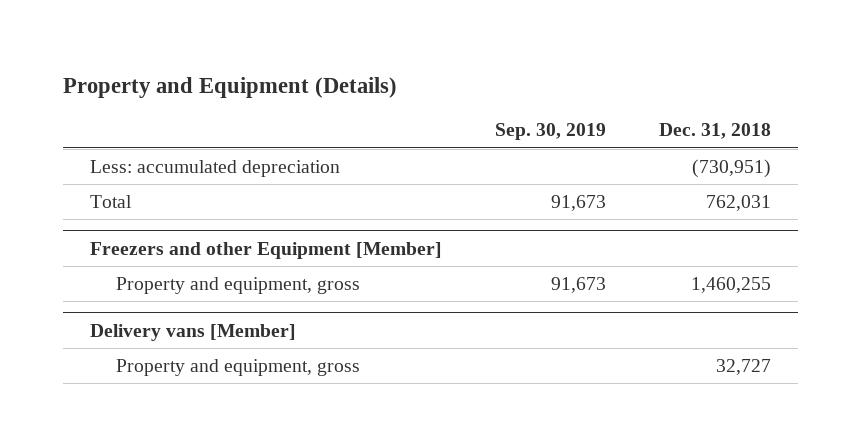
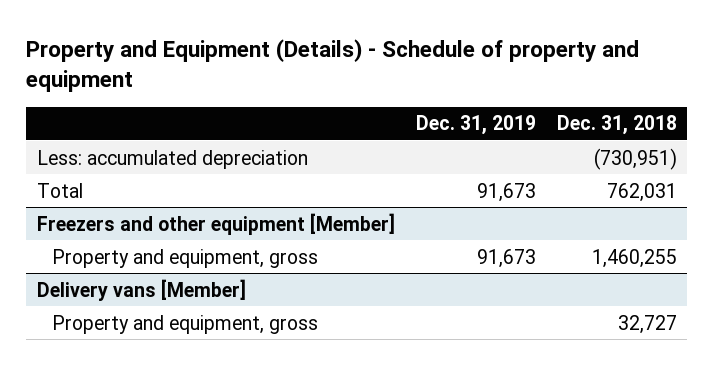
- Property and Equipment (Details)
+ Property and Equipment (Details) - Schedule of property and equipment
- | Sep. 30, 2019 | Dec. 31, 2018
+ | Dec. 31, 2019 | Dec. 31, 2018
- Freezers and other Equipment [Member]
+ Freezers and other equipment [Member]

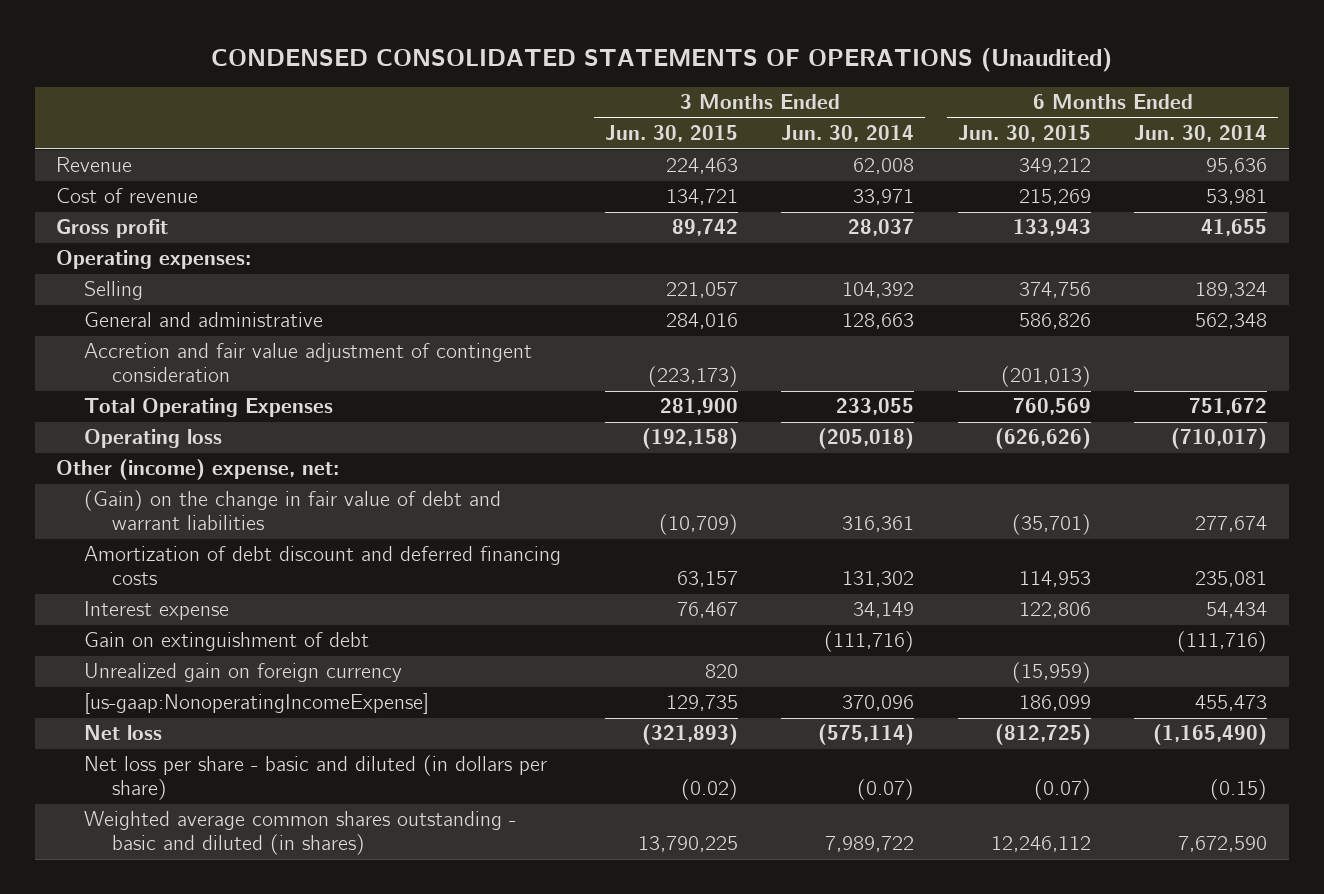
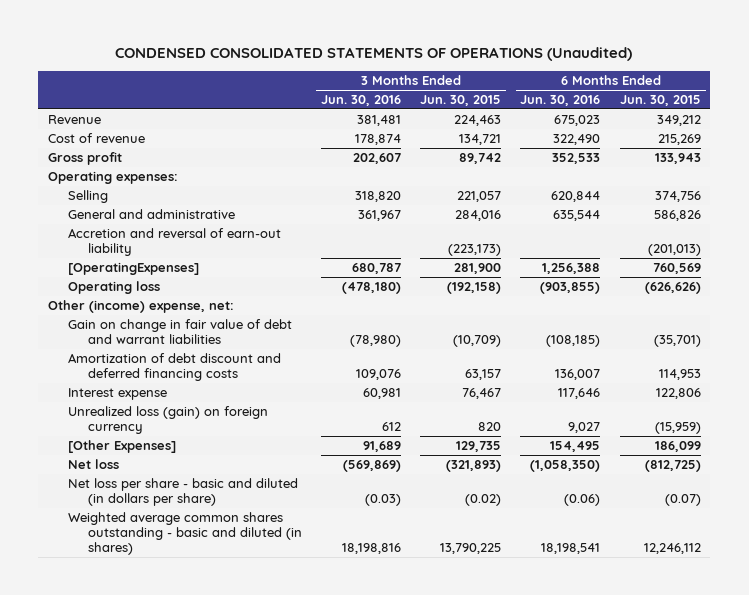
- | 3 Months Ended Jun. 30, 2015 | 3 Months Ended Jun. 30, 2014 | 6 Months Ended Jun. 30, 2015 | 6 Months Ended Jun. 30, 2014
+ | 3 Months Ended Jun. 30, 2016 | 3 Months Ended Jun. 30, 2015 | 6 Months Ended Jun. 30, 2016 | 6 Months Ended Jun. 30, 2015
- Accretion and fair value adjustment of contingent consideration | (223,173) | | (201,013) |
- Total Operating Expenses | 281,900 | 233,055 | 760,569 | 751,672
+ Accretion and reversal of earn-out liability | | (223,173) | | (201,013)
+ [OperatingExpenses] | 680,787 | 281,900 | 1,256,388 | 760,569
- (Gain) on the change in fair value of debt and warrant liabilities | (10,709) | 316,361 | (35,701) | 277,674
+ Gain on change in fair value of debt and warrant liabilities | (78,980) | (10,709) | (108,185) | (35,701)
- Gain on extinguishment of debt | | (111,716) | | (111,716)
- Unrealized gain on foreign currency | 820 | | (15,959) |
- [us-gaap:NonoperatingIncomeExpense] | 129,735 | 370,096 | 186,099 | 455,473
+ Unrealized loss (gain) on foreign currency | 612 | 820 | 9,027 | (15,959)
+ [Other Expenses] | 91,689 | 129,735 | 154,495 | 186,099

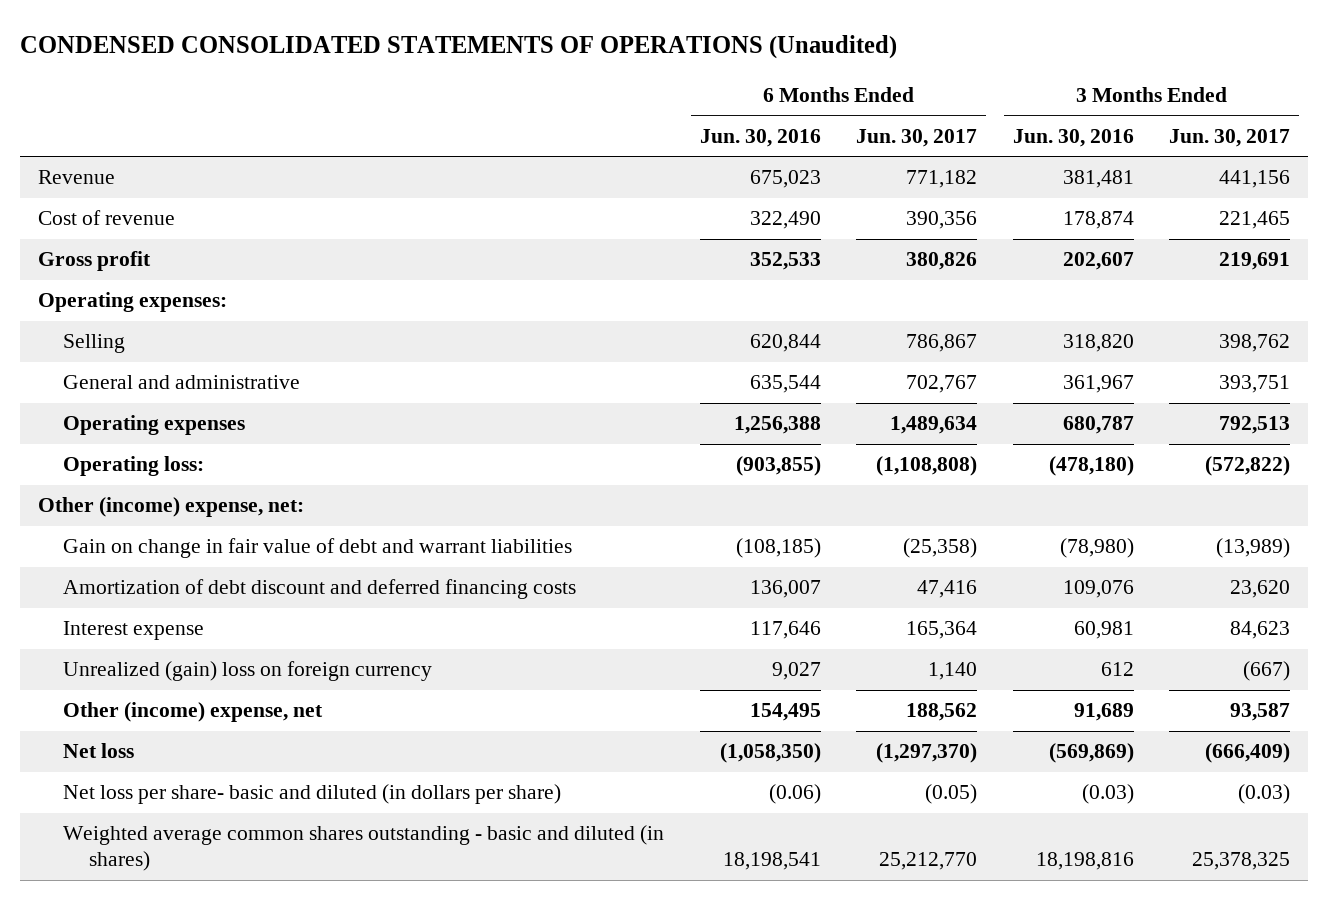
- | 3 Months Ended Jun. 30, 2016 | 3 Months Ended Jun. 30, 2015 | 6 Months Ended Jun. 30, 2016 | 6 Months Ended Jun. 30, 2015
+ | 6 Months Ended Jun. 30, 2016 | 6 Months Ended Jun. 30, 2017 | 3 Months Ended Jun. 30, 2016 | 3 Months Ended Jun. 30, 2017
- Accretion and reversal of earn-out liability | | (223,173) | | (201,013)
- [OperatingExpenses] | 680,787 | 281,900 | 1,256,388 | 760,569
- Operating loss | (478,180) | (192,158) | (903,855) | (626,626)
+ Operating expenses | 1,256,388 | 1,489,634 | 680,787 | 792,513
+ Operating loss: | (903,855) | (1,108,808) | (478,180) | (572,822)
- Unrealized loss (gain) on foreign currency | 612 | 820 | 9,027 | (15,959)
- [Other Expenses] | 91,689 | 129,735 | 154,495 | 186,099
+ Unrealized (gain) loss on foreign currency | 9,027 | 1,140 | 612 | (667)
+ Other (income) expense, net | 154,495 | 188,562 | 91,689 | 93,587
- Net loss per share - basic and diluted (in dollars per share) | (0.03) | (0.02) | (0.06) | (0.07)
+ Net loss per share- basic and diluted (in dollars per share) | (0.06) | (0.05) | (0.03) | (0.03)

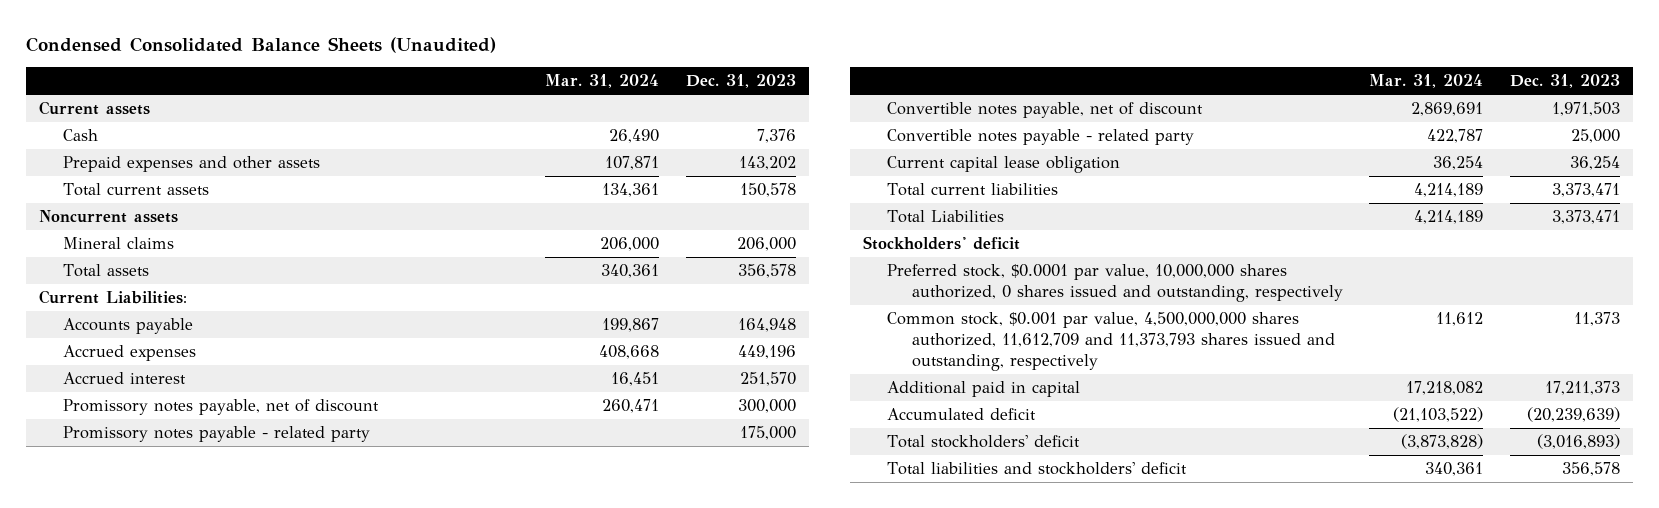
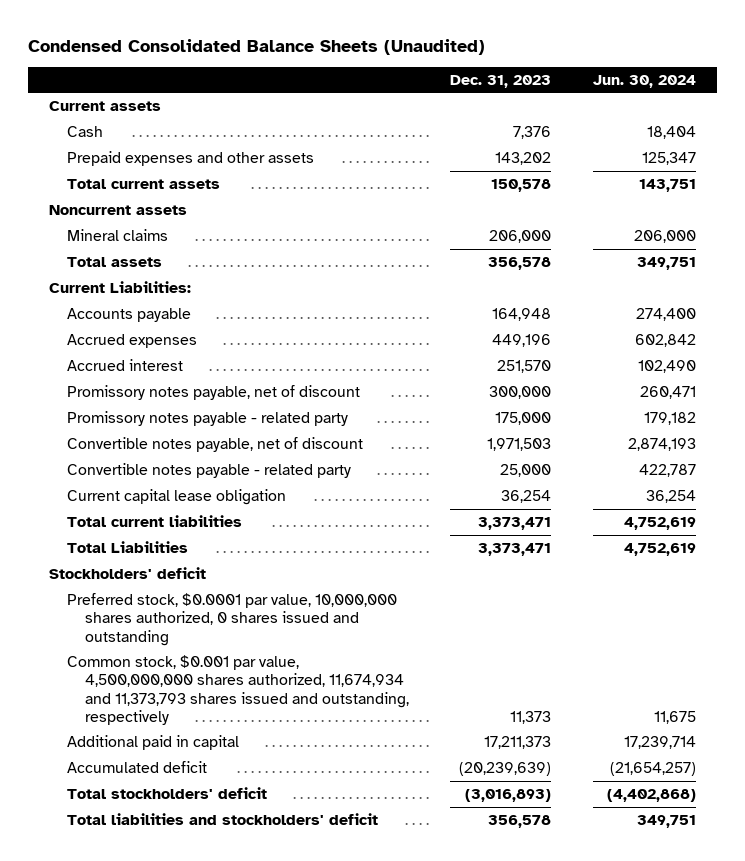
- | Mar. 31, 2024 | Dec. 31, 2023
+ | Dec. 31, 2023 | Jun. 30, 2024
- Preferred stock, $0.0001 par value, 10,000,000 shares authorized, 0 shares issued and outstanding, respectively
- Common stock, $0.001 par value, 4,500,000,000 shares authorized, 11,612,709 and 11,373,793 shares issued and outstanding, respectively | 11,612 | 11,373
+ Preferred stock, $0.0001 par value, 10,000,000 shares authorized, 0 shares issued and outstanding
+ Common stock, $0.001 par value, 4,500,000,000 shares authorized, 11,674,934 and 11,373,793 shares issued and outstanding, respectively | 11,373 | 11,675

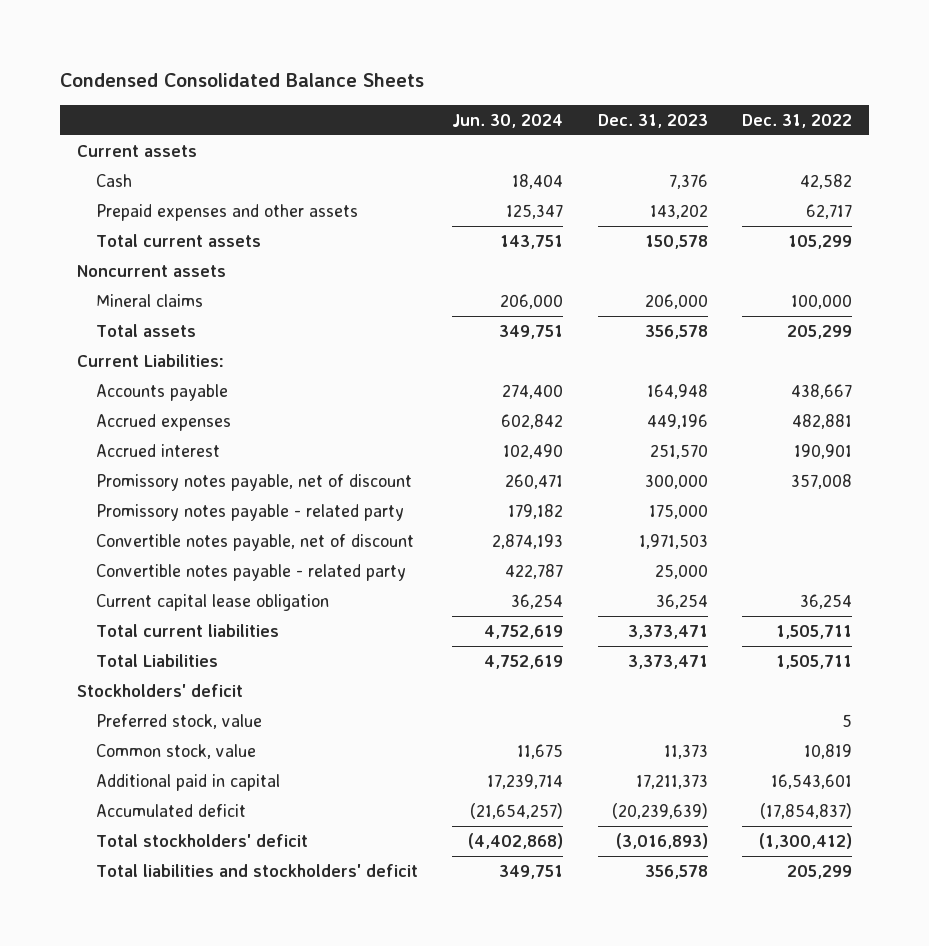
- Condensed Consolidated Balance Sheets (Unaudited)
+ Condensed Consolidated Balance Sheets
- | Dec. 31, 2023 | Jun. 30, 2024
+ | Jun. 30, 2024 | Dec. 31, 2023 | Dec. 31, 2022
- Preferred stock, $0.0001 par value, 10,000,000 shares authorized, 0 shares issued and outstanding
- Common stock, $0.001 par value, 4,500,000,000 shares authorized, 11,674,934 and 11,373,793 shares issued and outstanding, respectively | 11,373 | 11,675
+ Preferred stock, value | | | 5
+ Common stock, value | 11,675 | 11,373 | 10,819

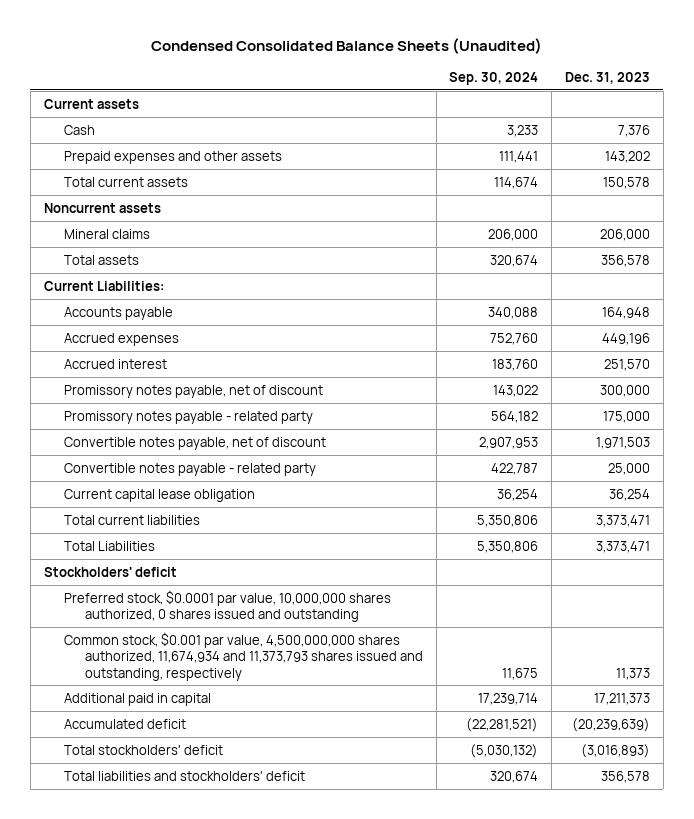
- Condensed Consolidated Balance Sheets
+ Condensed Consolidated Balance Sheets (Unaudited)
- | Jun. 30, 2024 | Dec. 31, 2023 | Dec. 31, 2022
+ | Sep. 30, 2024 | Dec. 31, 2023
- Preferred stock, value | | | 5
- Common stock, value | 11,675 | 11,373 | 10,819
+ Preferred stock, $0.0001 par value, 10,000,000 shares authorized, 0 shares issued and outstanding
+ Common stock, $0.001 par value, 4,500,000,000 shares authorized, 11,674,934 and 11,373,793 shares issued and outstanding, respectively | 11,675 | 11,373

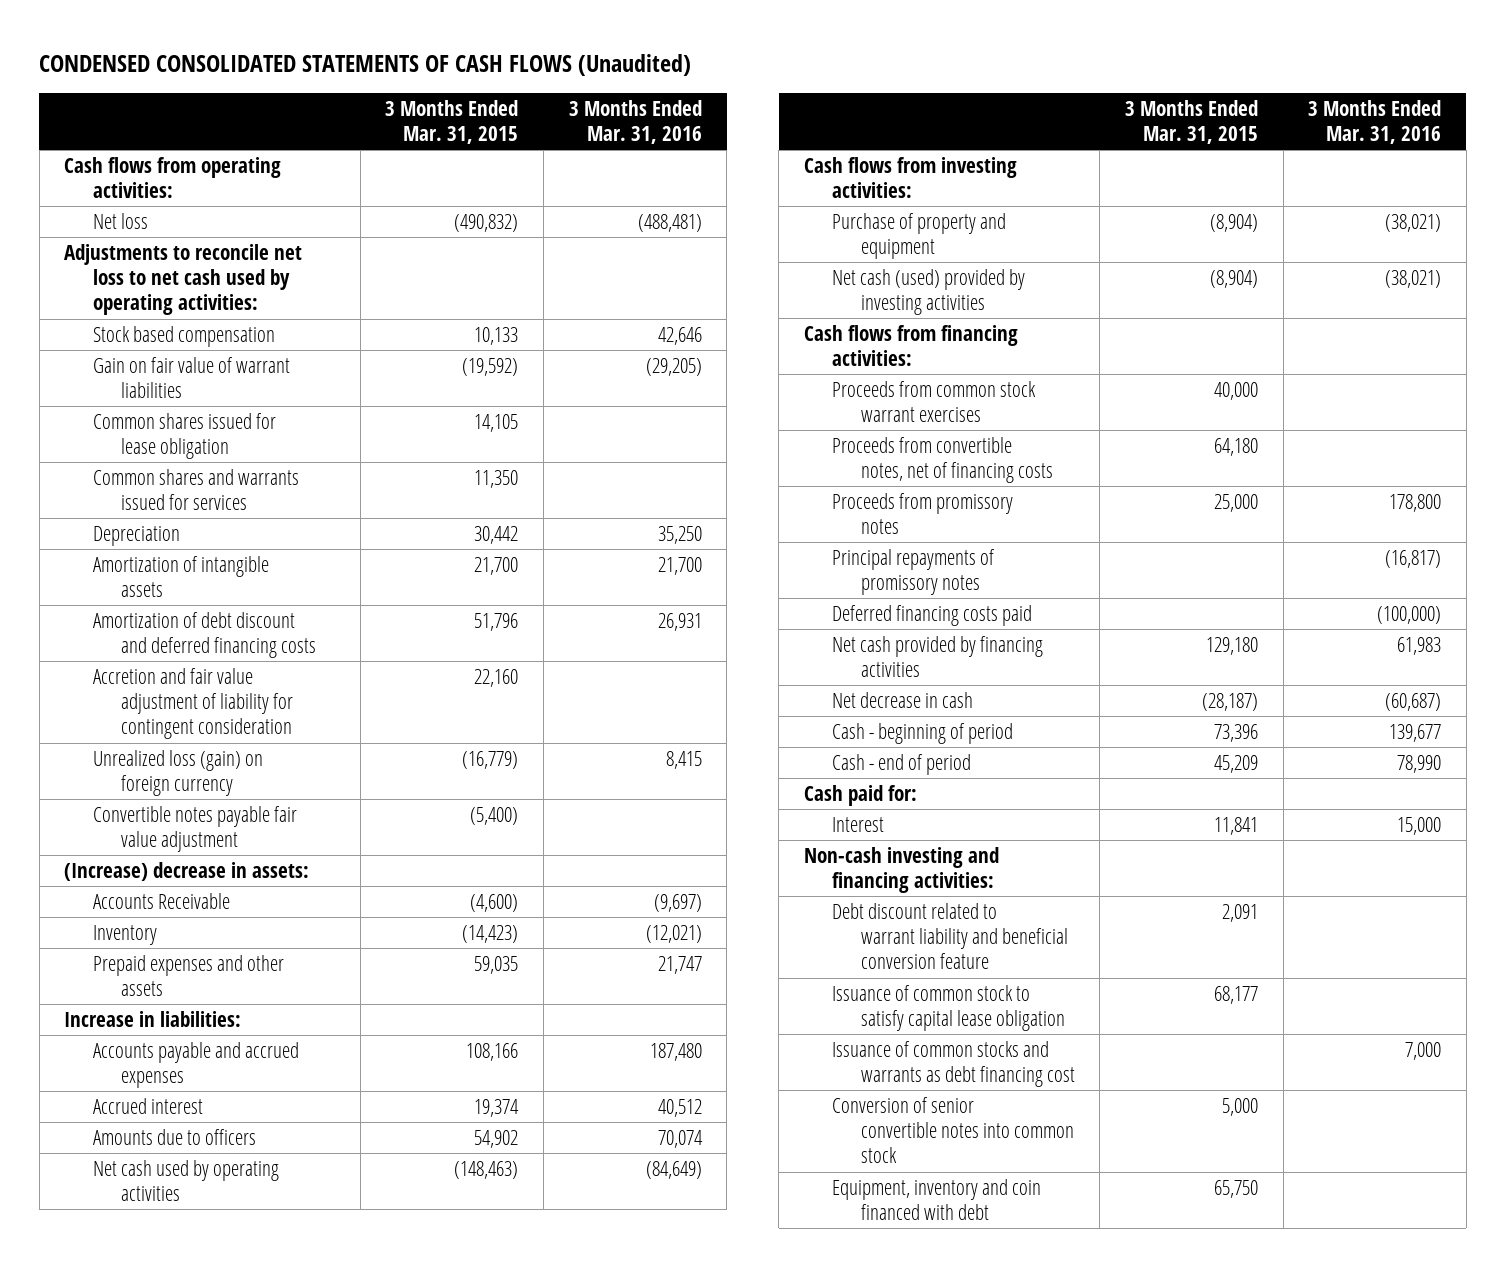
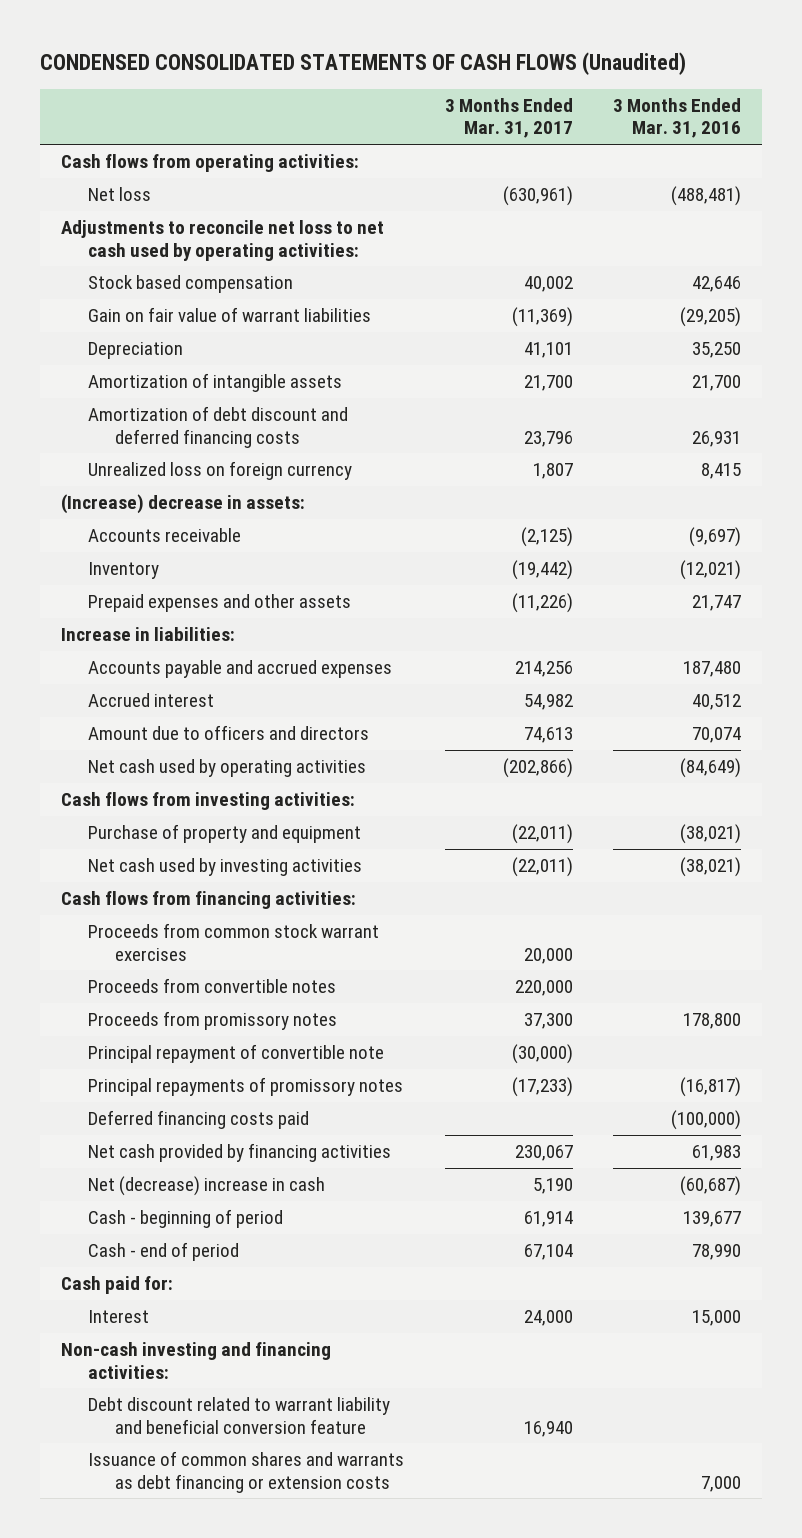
- | 3 Months Ended Mar. 31, 2015 | 3 Months Ended Mar. 31, 2016
+ | 3 Months Ended Mar. 31, 2017 | 3 Months Ended Mar. 31, 2016
- Common shares issued for lease obligation | 14,105 |
- Common shares and warrants issued for services | 11,350 |
- Accretion and fair value adjustment of liability for contingent consideration | 22,160 |
- Unrealized loss (gain) on foreign currency | (16,779) | 8,415
- Convertible notes payable fair value adjustment | (5,400) |
+ Unrealized loss on foreign currency | 1,807 | 8,415
- Accounts Receivable | (4,600) | (9,697)
+ Accounts receivable | (2,125) | (9,697)
- Amounts due to officers | 54,902 | 70,074
+ Amount due to officers and directors | 74,613 | 70,074
- Net cash (used) provided by investing activities | (8,904) | (38,021)
+ Net cash used by investing activities | (22,011) | (38,021)
- Proceeds from convertible notes, net of financing costs | 64,180 |
+ Proceeds from convertible notes | 220,000 |
+ Principal repayment of convertible note | (30,000) |
- Net decrease in cash | (28,187) | (60,687)
+ Net (decrease) increase in cash | 5,190 | (60,687)
- Issuance of common stock to satisfy capital lease obligation | 68,177 |
- Issuance of common stocks and warrants as debt financing cost | | 7,000
- Conversion of senior convertible notes into common stock | 5,000 |
- Equipment, inventory and coin financed with debt | 65,750 |
+ Issuance of common shares and warrants as debt financing or extension costs | | 7,000

